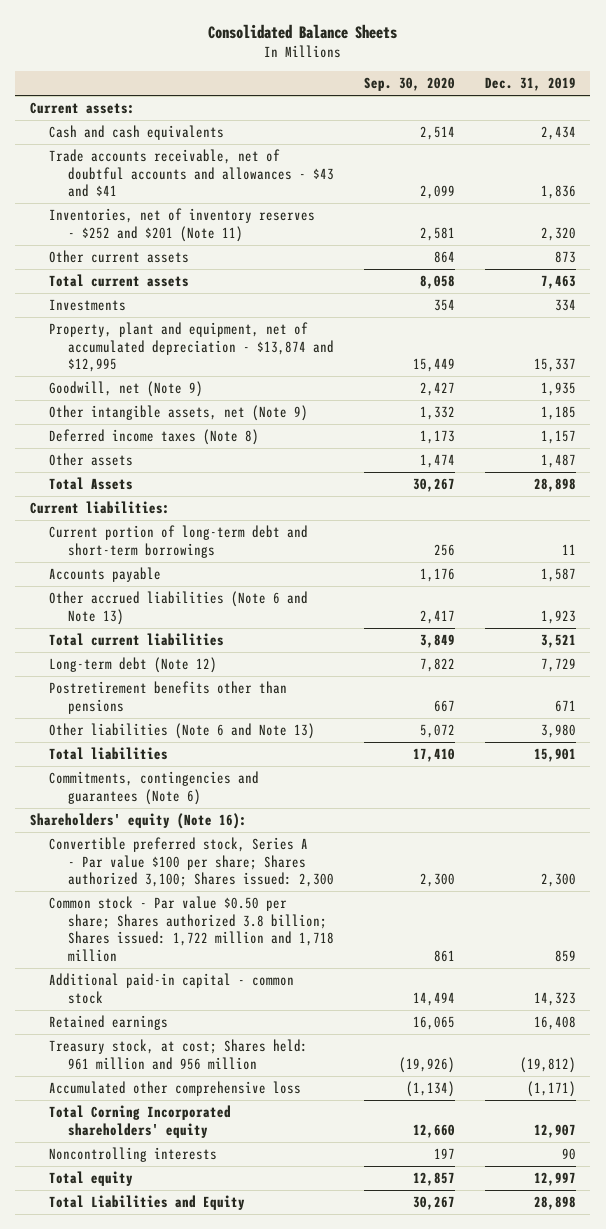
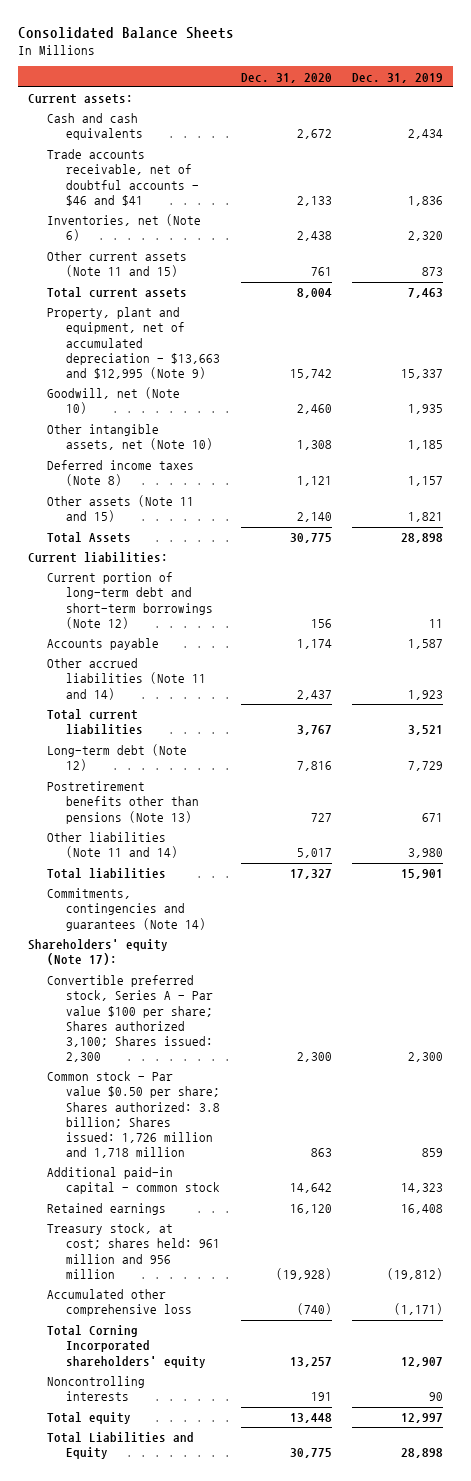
- | Sep. 30, 2020 | Dec. 31, 2019
+ | Dec. 31, 2020 | Dec. 31, 2019
- Trade accounts receivable, net of doubtful accounts and allowances - $43 and $41 | 2,099 | 1,836
- Inventories, net of inventory reserves - $252 and $201 (Note 11) | 2,581 | 2,320
- Other current assets | 864 | 873
+ Trade accounts receivable, net of doubtful accounts - $46 and $41 | 2,133 | 1,836
+ Inventories, net (Note 6) | 2,438 | 2,320
+ Other current assets (Note 11 and 15) | 761 | 873
- Investments | 354 | 334
- Property, plant and equipment, net of accumulated depreciation - $13,874 and $12,995 | 15,449 | 15,337
- Goodwill, net (Note 9) | 2,427 | 1,935
- Other intangible assets, net (Note 9) | 1,332 | 1,185
+ Property, plant and equipment, net of accumulated depreciation - $13,663 and $12,995 (Note 9) | 15,742 | 15,337
+ Goodwill, net (Note 10) | 2,460 | 1,935
+ Other intangible assets, net (Note 10) | 1,308 | 1,185
- Other assets | 1,474 | 1,487
+ Other assets (Note 11 and 15) | 2,140 | 1,821
- Current portion of long-term debt and short-term borrowings | 256 | 11
+ Current portion of long-term debt and short-term borrowings (Note 12) | 156 | 11
- Other accrued liabilities (Note 6 and Note 13) | 2,417 | 1,923
+ Other accrued liabilities (Note 11 and 14) | 2,437 | 1,923
- Postretirement benefits other than pensions | 667 | 671
- Other liabilities (Note 6 and Note 13) | 5,072 | 3,980
+ Postretirement benefits other than pensions (Note 13) | 727 | 671
+ Other liabilities (Note 11 and 14) | 5,017 | 3,980
- Commitments, contingencies and guarantees (Note 6)
- Shareholders' equity (Note 16):
+ Commitments, contingencies and guarantees (Note 14)
+ Shareholders' equity (Note 17):
- Common stock - Par value $0.50 per share; Shares authorized 3.8 billion; Shares issued: 1,722 million and 1,718 million | 861 | 859
+ Common stock - Par value $0.50 per share; Shares authorized: 3.8 billion; Shares issued: 1,726 million and 1,718 million | 863 | 859
- Treasury stock, at cost; Shares held: 961 million and 956 million | (19,926) | (19,812)
+ Treasury stock, at cost; shares held: 961 million and 956 million | (19,928) | (19,812)

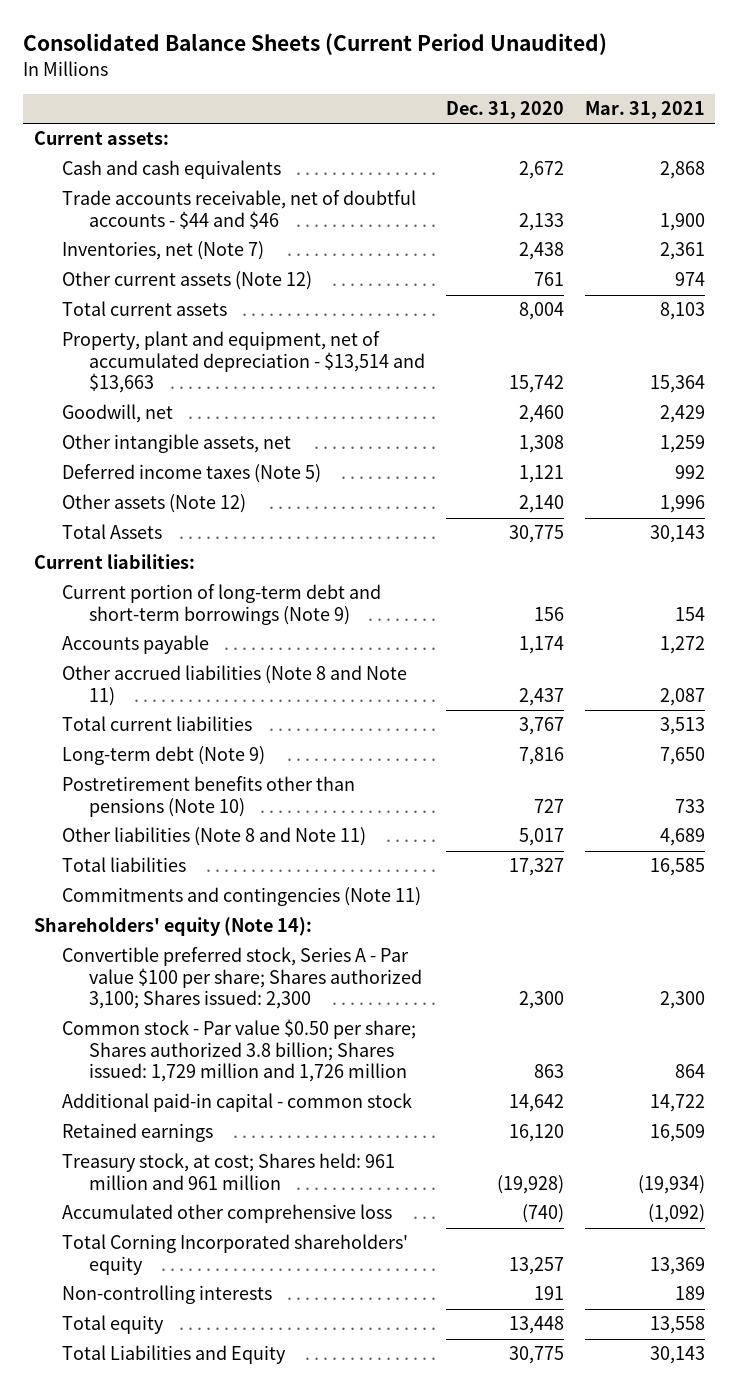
- Consolidated Balance Sheets
+ Consolidated Balance Sheets (Current Period Unaudited)
- | Dec. 31, 2020 | Dec. 31, 2019
+ | Dec. 31, 2020 | Mar. 31, 2021
- Trade accounts receivable, net of doubtful accounts - $46 and $41 | 2,133 | 1,836
- Inventories, net (Note 6) | 2,438 | 2,320
- Other current assets (Note 11 and 15) | 761 | 873
+ Trade accounts receivable, net of doubtful accounts - $44 and $46 | 2,133 | 1,900
+ Inventories, net (Note 7) | 2,438 | 2,361
+ Other current assets (Note 12) | 761 | 974
- Property, plant and equipment, net of accumulated depreciation - $13,663 and $12,995 (Note 9) | 15,742 | 15,337
- Goodwill, net (Note 10) | 2,460 | 1,935
- Other intangible assets, net (Note 10) | 1,308 | 1,185
- Deferred income taxes (Note 8) | 1,121 | 1,157
- Other assets (Note 11 and 15) | 2,140 | 1,821
+ Property, plant and equipment, net of accumulated depreciation - $13,514 and $13,663 | 15,742 | 15,364
+ Goodwill, net | 2,460 | 2,429
+ Other intangible assets, net | 1,308 | 1,259
+ Deferred income taxes (Note 5) | 1,121 | 992
+ Other assets (Note 12) | 2,140 | 1,996
- Current portion of long-term debt and short-term borrowings (Note 12) | 156 | 11
+ Current portion of long-term debt and short-term borrowings (Note 9) | 156 | 154
- Other accrued liabilities (Note 11 and 14) | 2,437 | 1,923
+ Other accrued liabilities (Note 8 and Note 11) | 2,437 | 2,087
- Long-term debt (Note 12) | 7,816 | 7,729
- Postretirement benefits other than pensions (Note 13) | 727 | 671
- Other liabilities (Note 11 and 14) | 5,017 | 3,980
+ Long-term debt (Note 9) | 7,816 | 7,650
+ Postretirement benefits other than pensions (Note 10) | 727 | 733
+ Other liabilities (Note 8 and Note 11) | 5,017 | 4,689
- Commitments, contingencies and guarantees (Note 14)
- Shareholders' equity (Note 17):
+ Commitments and contingencies (Note 11)
+ Shareholders' equity (Note 14):
- Common stock - Par value $0.50 per share; Shares authorized: 3.8 billion; Shares issued: 1,726 million and 1,718 million | 863 | 859
+ Common stock - Par value $0.50 per share; Shares authorized 3.8 billion; Shares issued: 1,729 million and 1,726 million | 863 | 864
- Treasury stock, at cost; shares held: 961 million and 956 million | (19,928) | (19,812)
+ Treasury stock, at cost; Shares held: 961 million and 961 million | (19,928) | (19,934)
- Noncontrolling interests | 191 | 90
+ Non-controlling interests | 191 | 189

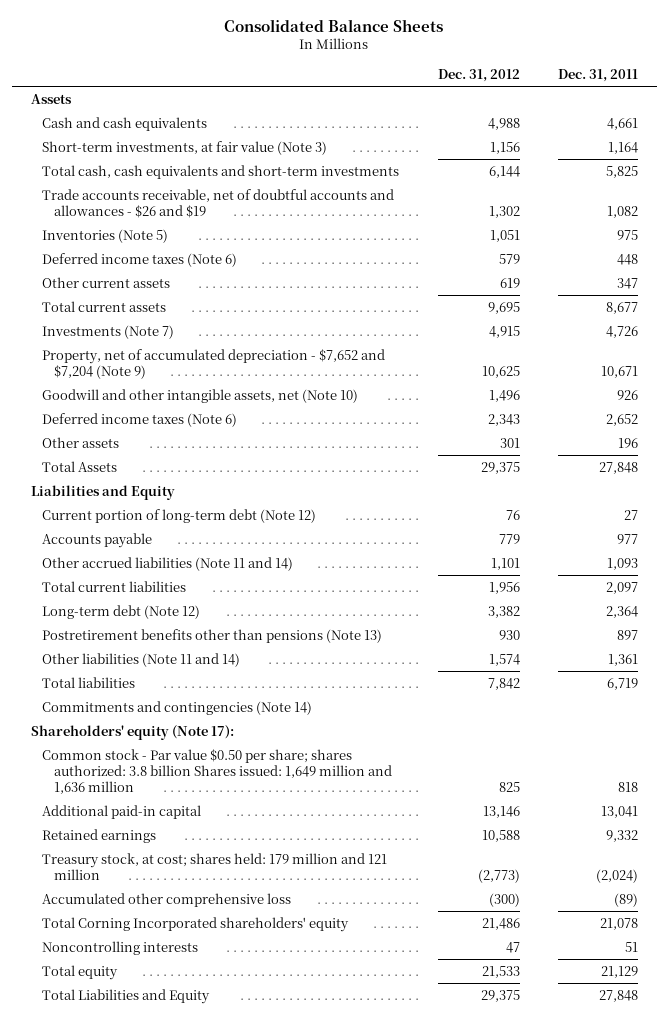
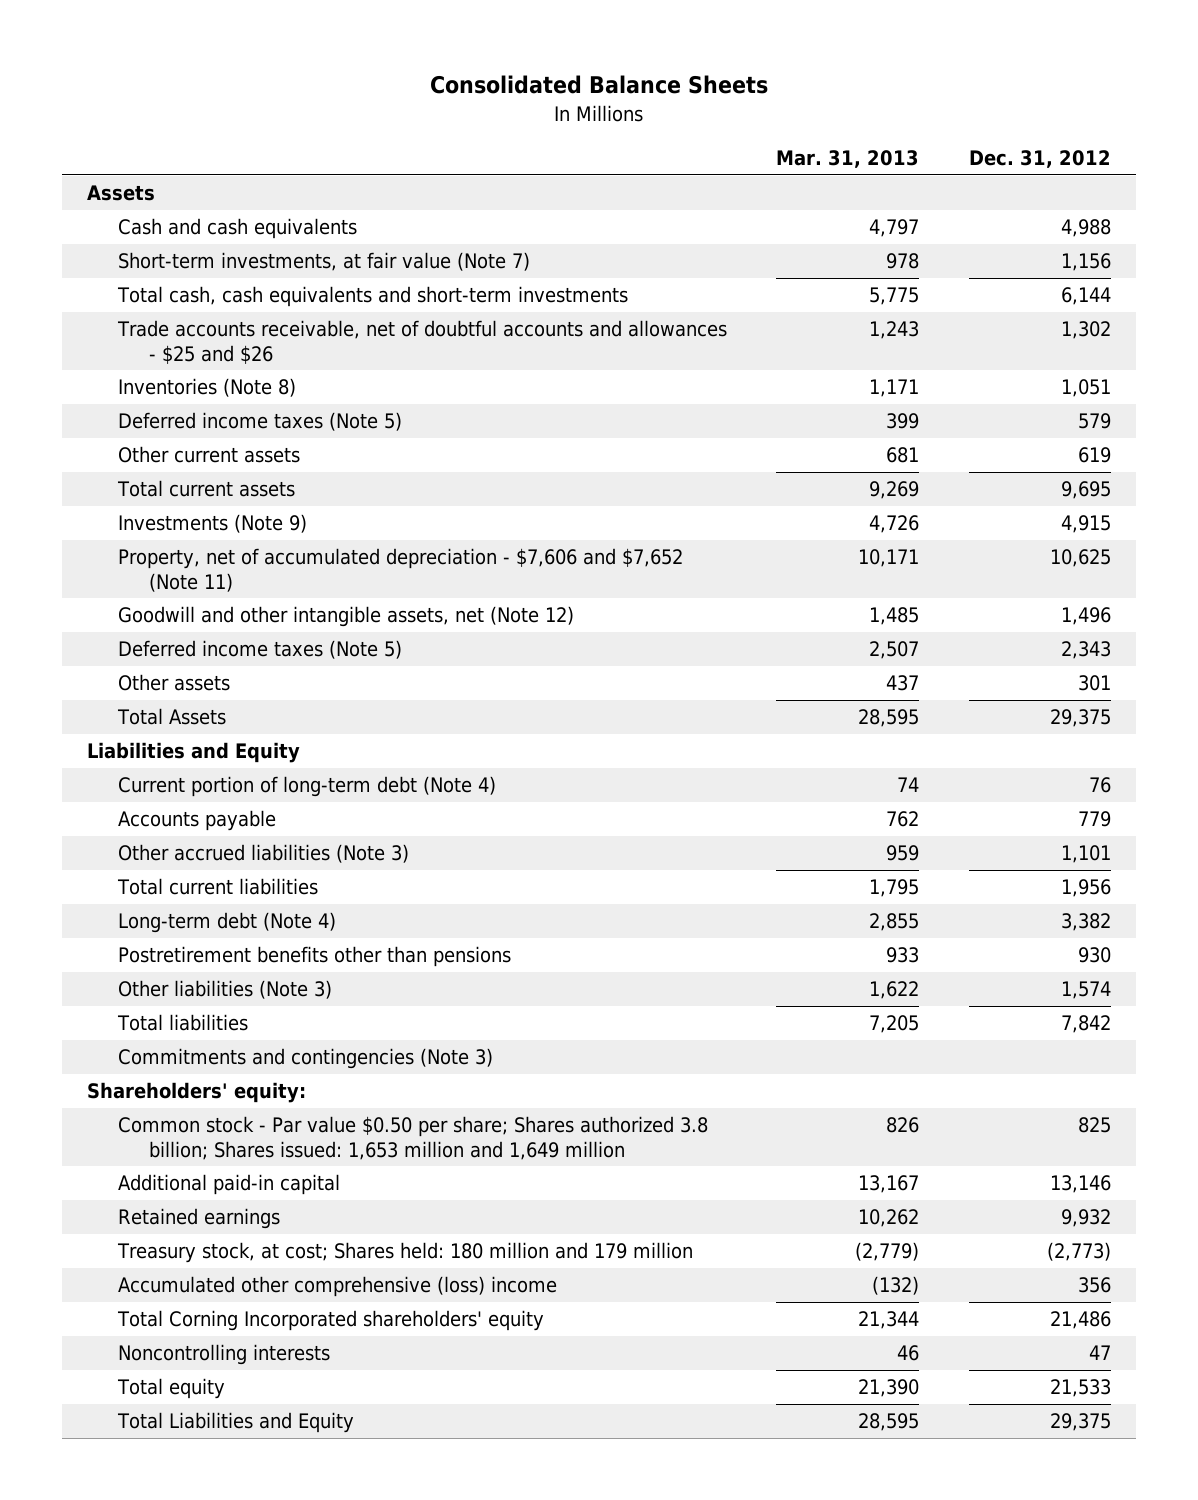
- | Dec. 31, 2012 | Dec. 31, 2011
+ | Mar. 31, 2013 | Dec. 31, 2012
- Short-term investments, at fair value (Note 3) | 1,156 | 1,164
+ Short-term investments, at fair value (Note 7) | 978 | 1,156
- Trade accounts receivable, net of doubtful accounts and allowances - $26 and $19 | 1,302 | 1,082
- Inventories (Note 5) | 1,051 | 975
- Deferred income taxes (Note 6) | 579 | 448
+ Trade accounts receivable, net of doubtful accounts and allowances - $25 and $26 | 1,243 | 1,302
+ Inventories (Note 8) | 1,171 | 1,051
+ Deferred income taxes (Note 5) | 399 | 579
- Investments (Note 7) | 4,915 | 4,726
- Property, net of accumulated depreciation - $7,652 and $7,204 (Note 9) | 10,625 | 10,671
- Goodwill and other intangible assets, net (Note 10) | 1,496 | 926
- Deferred income taxes (Note 6) | 2,343 | 2,652
+ Investments (Note 9) | 4,726 | 4,915
+ Property, net of accumulated depreciation - $7,606 and $7,652 (Note 11) | 10,171 | 10,625
+ Goodwill and other intangible assets, net (Note 12) | 1,485 | 1,496
+ Deferred income taxes (Note 5) | 2,507 | 2,343
- Current portion of long-term debt (Note 12) | 76 | 27
+ Current portion of long-term debt (Note 4) | 74 | 76
- Other accrued liabilities (Note 11 and 14) | 1,101 | 1,093
+ Other accrued liabilities (Note 3) | 959 | 1,101
- Long-term debt (Note 12) | 3,382 | 2,364
- Postretirement benefits other than pensions (Note 13) | 930 | 897
- Other liabilities (Note 11 and 14) | 1,574 | 1,361
+ Long-term debt (Note 4) | 2,855 | 3,382
+ Postretirement benefits other than pensions | 933 | 930
+ Other liabilities (Note 3) | 1,622 | 1,574
- Commitments and contingencies (Note 14)
- Shareholders' equity (Note 17):
- Common stock - Par value $0.50 per share; shares authorized: 3.8 billion Shares issued: 1,649 million and 1,636 million | 825 | 818
+ Commitments and contingencies (Note 3)
+ Shareholders' equity:
+ Common stock - Par value $0.50 per share; Shares authorized 3.8 billion; Shares issued: 1,653 million and 1,649 million | 826 | 825
- Retained earnings | 10,588 | 9,332
- Treasury stock, at cost; shares held: 179 million and 121 million | (2,773) | (2,024)
- Accumulated other comprehensive loss | (300) | (89)
+ Retained earnings | 10,262 | 9,932
+ Treasury stock, at cost; Shares held: 180 million and 179 million | (2,779) | (2,773)
+ Accumulated other comprehensive (loss) income | (132) | 356

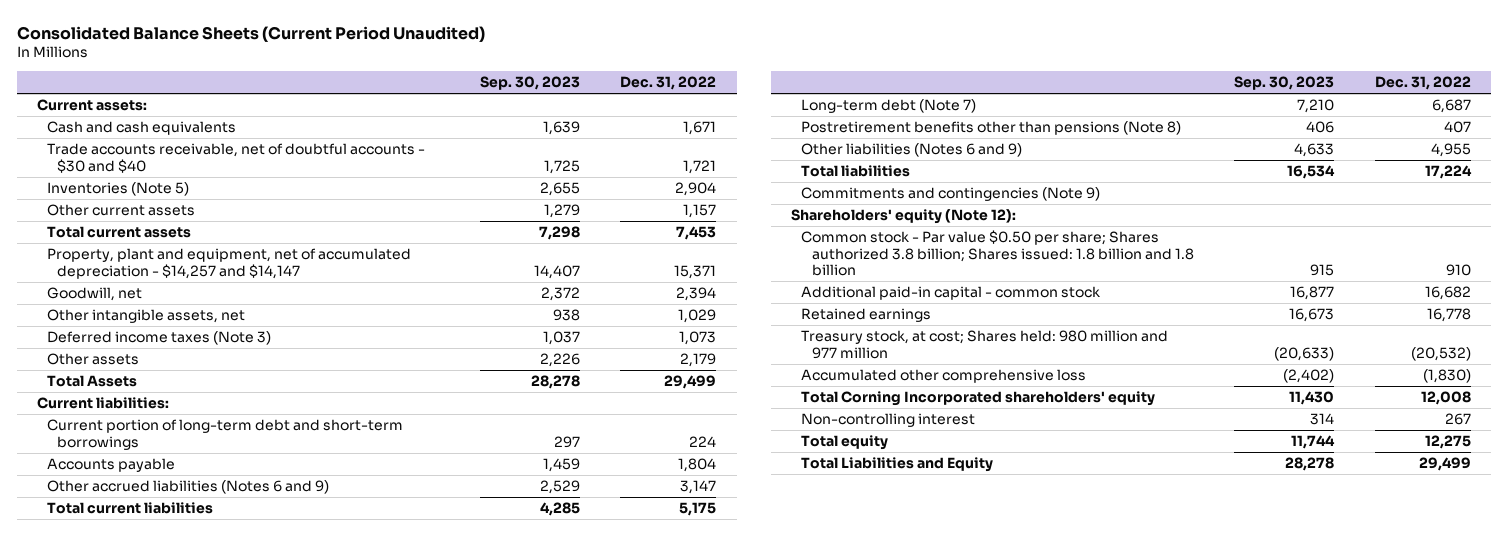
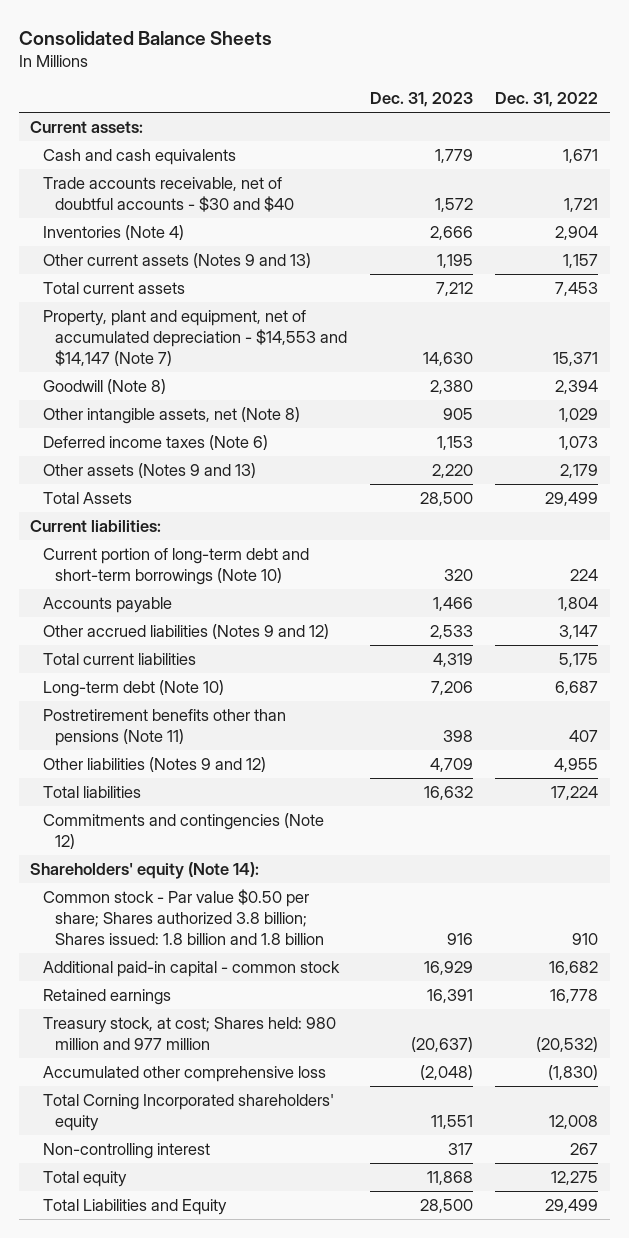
- Consolidated Balance Sheets (Current Period Unaudited)
+ Consolidated Balance Sheets
- | Sep. 30, 2023 | Dec. 31, 2022
+ | Dec. 31, 2023 | Dec. 31, 2022
- Inventories (Note 5) | 2,655 | 2,904
- Other current assets | 1,279 | 1,157
+ Inventories (Note 4) | 2,666 | 2,904
+ Other current assets (Notes 9 and 13) | 1,195 | 1,157
- Property, plant and equipment, net of accumulated depreciation - $14,257 and $14,147 | 14,407 | 15,371
- Goodwill, net | 2,372 | 2,394
- Other intangible assets, net | 938 | 1,029
- Deferred income taxes (Note 3) | 1,037 | 1,073
- Other assets | 2,226 | 2,179
+ Property, plant and equipment, net of accumulated depreciation - $14,553 and $14,147 (Note 7) | 14,630 | 15,371
+ Goodwill (Note 8) | 2,380 | 2,394
+ Other intangible assets, net (Note 8) | 905 | 1,029
+ Deferred income taxes (Note 6) | 1,153 | 1,073
+ Other assets (Notes 9 and 13) | 2,220 | 2,179
- Current portion of long-term debt and short-term borrowings | 297 | 224
+ Current portion of long-term debt and short-term borrowings (Note 10) | 320 | 224
- Other accrued liabilities (Notes 6 and 9) | 2,529 | 3,147
+ Other accrued liabilities (Notes 9 and 12) | 2,533 | 3,147
- Long-term debt (Note 7) | 7,210 | 6,687
- Postretirement benefits other than pensions (Note 8) | 406 | 407
- Other liabilities (Notes 6 and 9) | 4,633 | 4,955
+ Long-term debt (Note 10) | 7,206 | 6,687
+ Postretirement benefits other than pensions (Note 11) | 398 | 407
+ Other liabilities (Notes 9 and 12) | 4,709 | 4,955
- Commitments and contingencies (Note 9)
- Shareholders' equity (Note 12):
+ Commitments and contingencies (Note 12)
+ Shareholders' equity (Note 14):

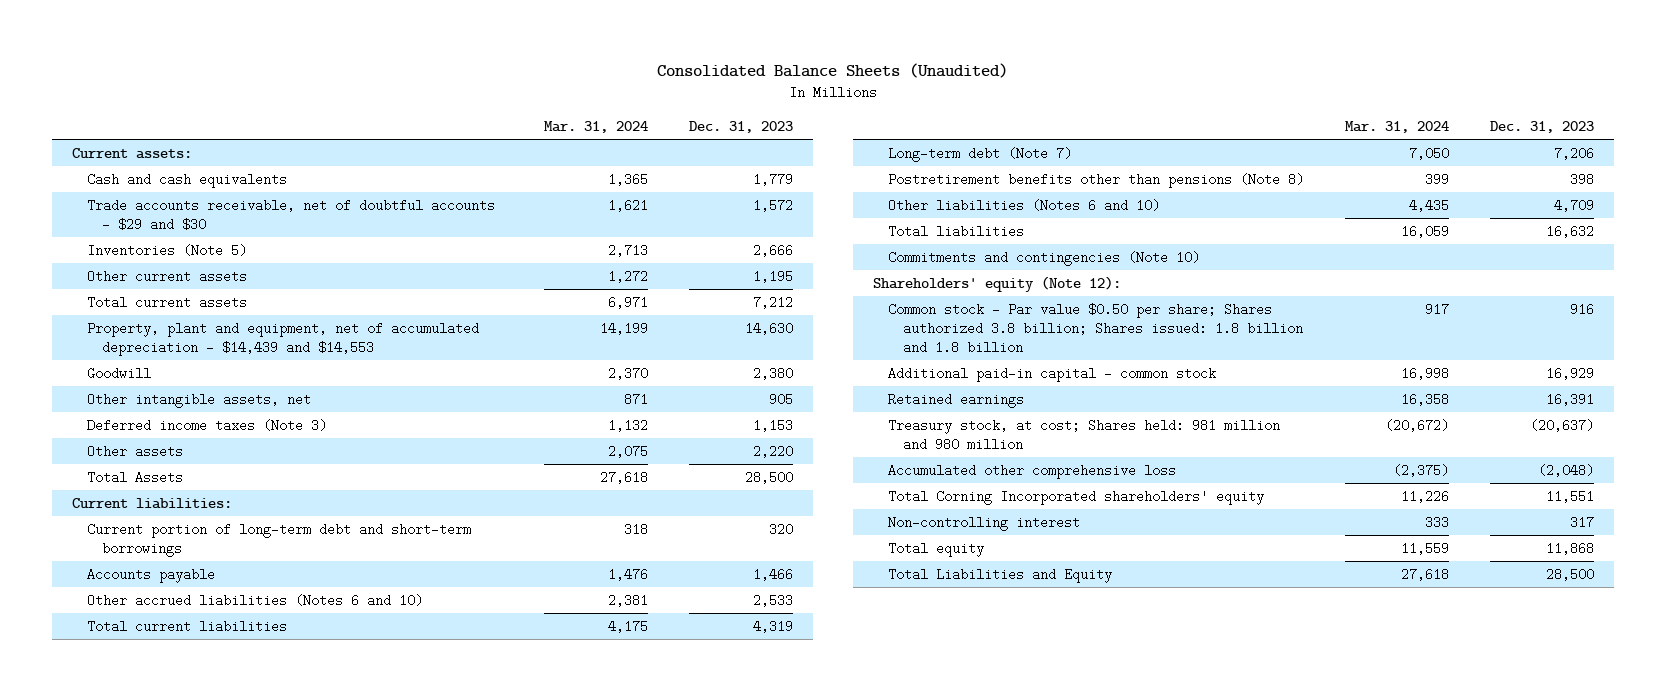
- Consolidated Balance Sheets
+ Consolidated Balance Sheets (Unaudited)
- | Dec. 31, 2023 | Dec. 31, 2022
+ | Mar. 31, 2024 | Dec. 31, 2023
- Trade accounts receivable, net of doubtful accounts - $30 and $40 | 1,572 | 1,721
- Inventories (Note 4) | 2,666 | 2,904
- Other current assets (Notes 9 and 13) | 1,195 | 1,157
+ Trade accounts receivable, net of doubtful accounts - $29 and $30 | 1,621 | 1,572
+ Inventories (Note 5) | 2,713 | 2,666
+ Other current assets | 1,272 | 1,195
- Property, plant and equipment, net of accumulated depreciation - $14,553 and $14,147 (Note 7) | 14,630 | 15,371
- Goodwill (Note 8) | 2,380 | 2,394
- Other intangible assets, net (Note 8) | 905 | 1,029
- Deferred income taxes (Note 6) | 1,153 | 1,073
- Other assets (Notes 9 and 13) | 2,220 | 2,179
+ Property, plant and equipment, net of accumulated depreciation - $14,439 and $14,553 | 14,199 | 14,630
+ Goodwill | 2,370 | 2,380
+ Other intangible assets, net | 871 | 905
+ Deferred income taxes (Note 3) | 1,132 | 1,153
+ Other assets | 2,075 | 2,220
- Current portion of long-term debt and short-term borrowings (Note 10) | 320 | 224
+ Current portion of long-term debt and short-term borrowings | 318 | 320
- Other accrued liabilities (Notes 9 and 12) | 2,533 | 3,147
+ Other accrued liabilities (Notes 6 and 10) | 2,381 | 2,533
- Long-term debt (Note 10) | 7,206 | 6,687
- Postretirement benefits other than pensions (Note 11) | 398 | 407
- Other liabilities (Notes 9 and 12) | 4,709 | 4,955
+ Long-term debt (Note 7) | 7,050 | 7,206
+ Postretirement benefits other than pensions (Note 8) | 399 | 398
+ Other liabilities (Notes 6 and 10) | 4,435 | 4,709
- Commitments and contingencies (Note 12)
- Shareholders' equity (Note 14):
+ Commitments and contingencies (Note 10)
+ Shareholders' equity (Note 12):
- Treasury stock, at cost; Shares held: 980 million and 977 million | (20,637) | (20,532)
+ Treasury stock, at cost; Shares held: 981 million and 980 million | (20,672) | (20,637)

